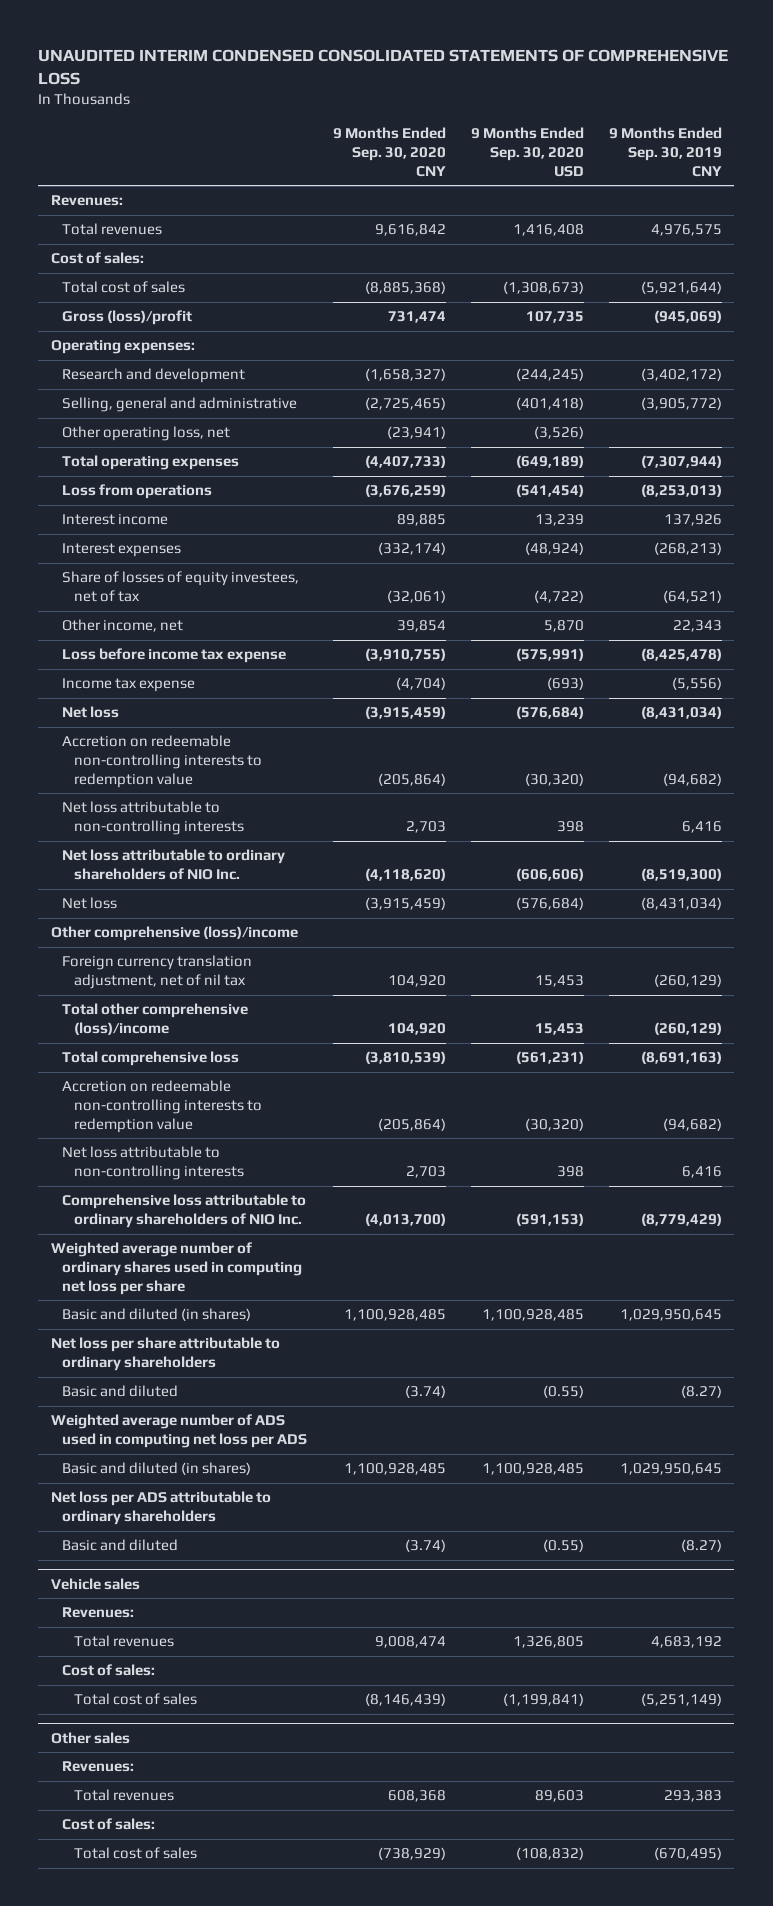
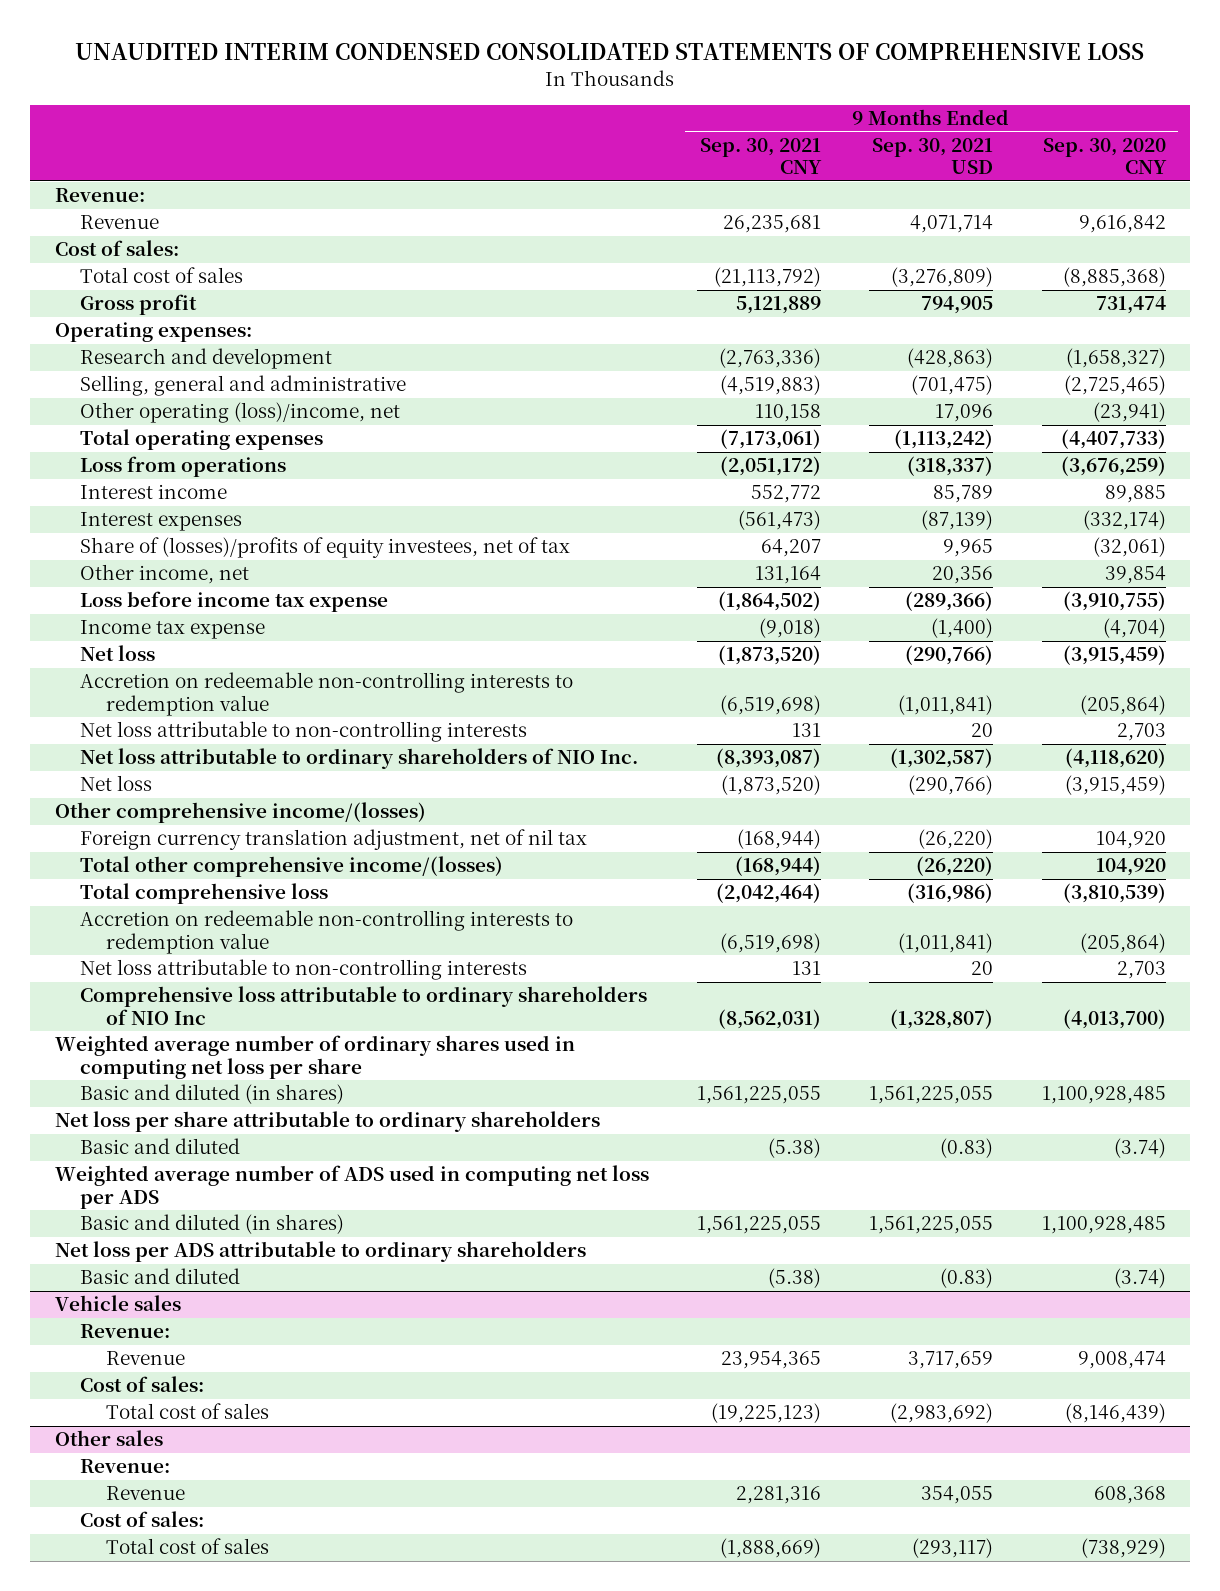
- | 9 Months Ended Sep. 30, 2020 CNY | 9 Months Ended Sep. 30, 2020 USD | 9 Months Ended Sep. 30, 2019 CNY
+ | 9 Months Ended Sep. 30, 2021 CNY | 9 Months Ended Sep. 30, 2021 USD | 9 Months Ended Sep. 30, 2020 CNY
- Revenues:
- Total revenues | 9,616,842 | 1,416,408 | 4,976,575
+ Revenue:
+ Revenue | 26,235,681 | 4,071,714 | 9,616,842
- Gross (loss)/profit | 731,474 | 107,735 | (945,069)
+ Gross profit | 5,121,889 | 794,905 | 731,474
- Other operating loss, net | (23,941) | (3,526) |
+ Other operating (loss)/income, net | 110,158 | 17,096 | (23,941)
- Share of losses of equity investees, net of tax | (32,061) | (4,722) | (64,521)
+ Share of (losses)/profits of equity investees, net of tax | 64,207 | 9,965 | (32,061)
- Other comprehensive (loss)/income
+ Other comprehensive income/(losses)
- Total other comprehensive (loss)/income | 104,920 | 15,453 | (260,129)
+ Total other comprehensive income/(losses) | (168,944) | (26,220) | 104,920
- Comprehensive loss attributable to ordinary shareholders of NIO Inc. | (4,013,700) | (591,153) | (8,779,429)
+ Comprehensive loss attributable to ordinary shareholders of NIO Inc | (8,562,031) | (1,328,807) | (4,013,700)
@ Vehicle sales
- Revenues:
- Total revenues | 9,008,474 | 1,326,805 | 4,683,192
+ Revenue:
+ Revenue | 23,954,365 | 3,717,659 | 9,008,474
@ Other sales
- Revenues:
- Total revenues | 608,368 | 89,603 | 293,383
+ Revenue:
+ Revenue | 2,281,316 | 354,055 | 608,368

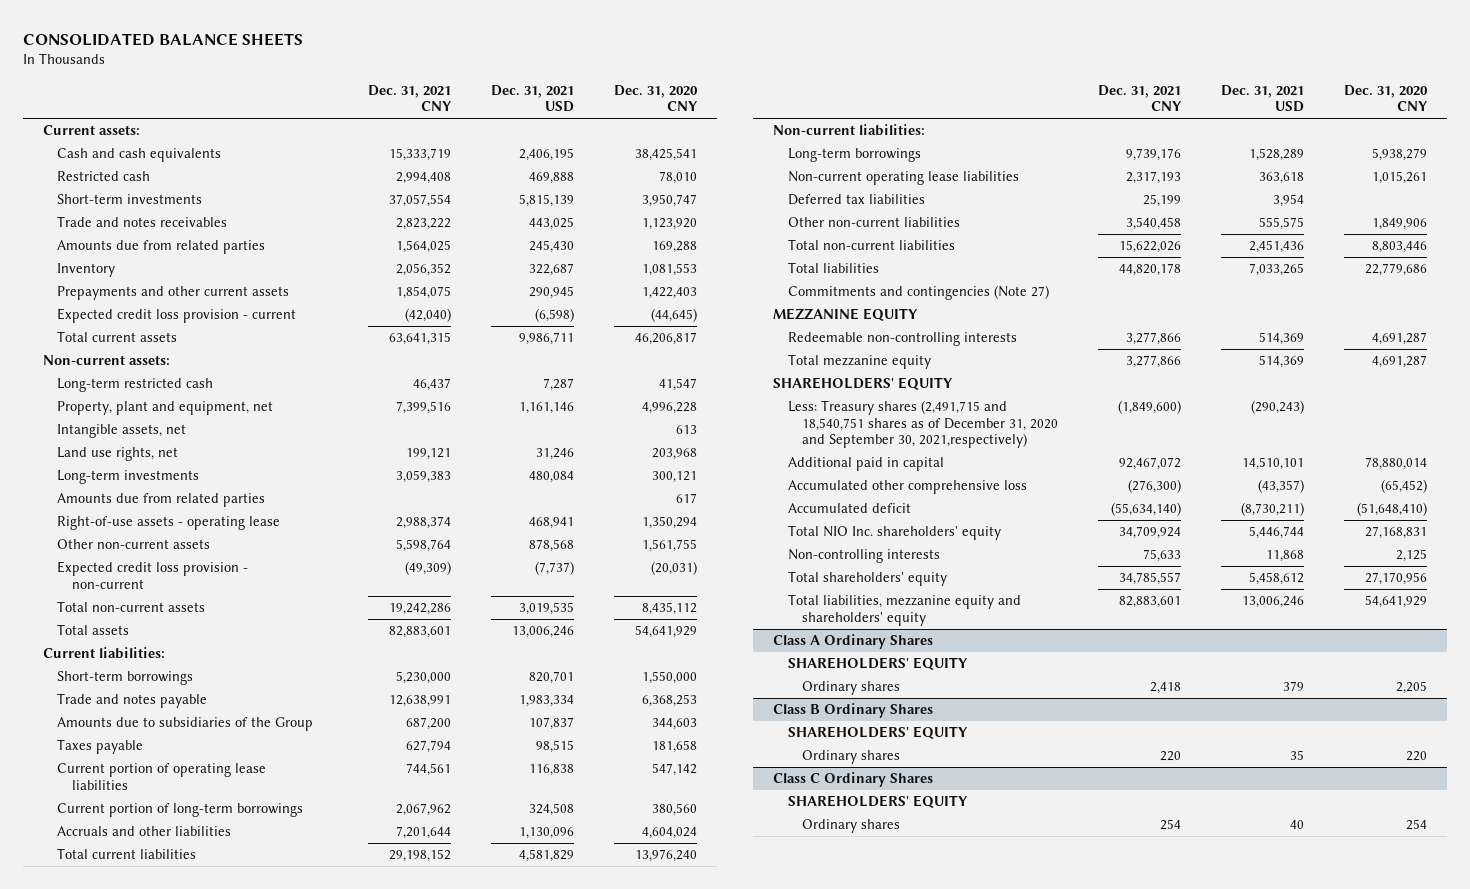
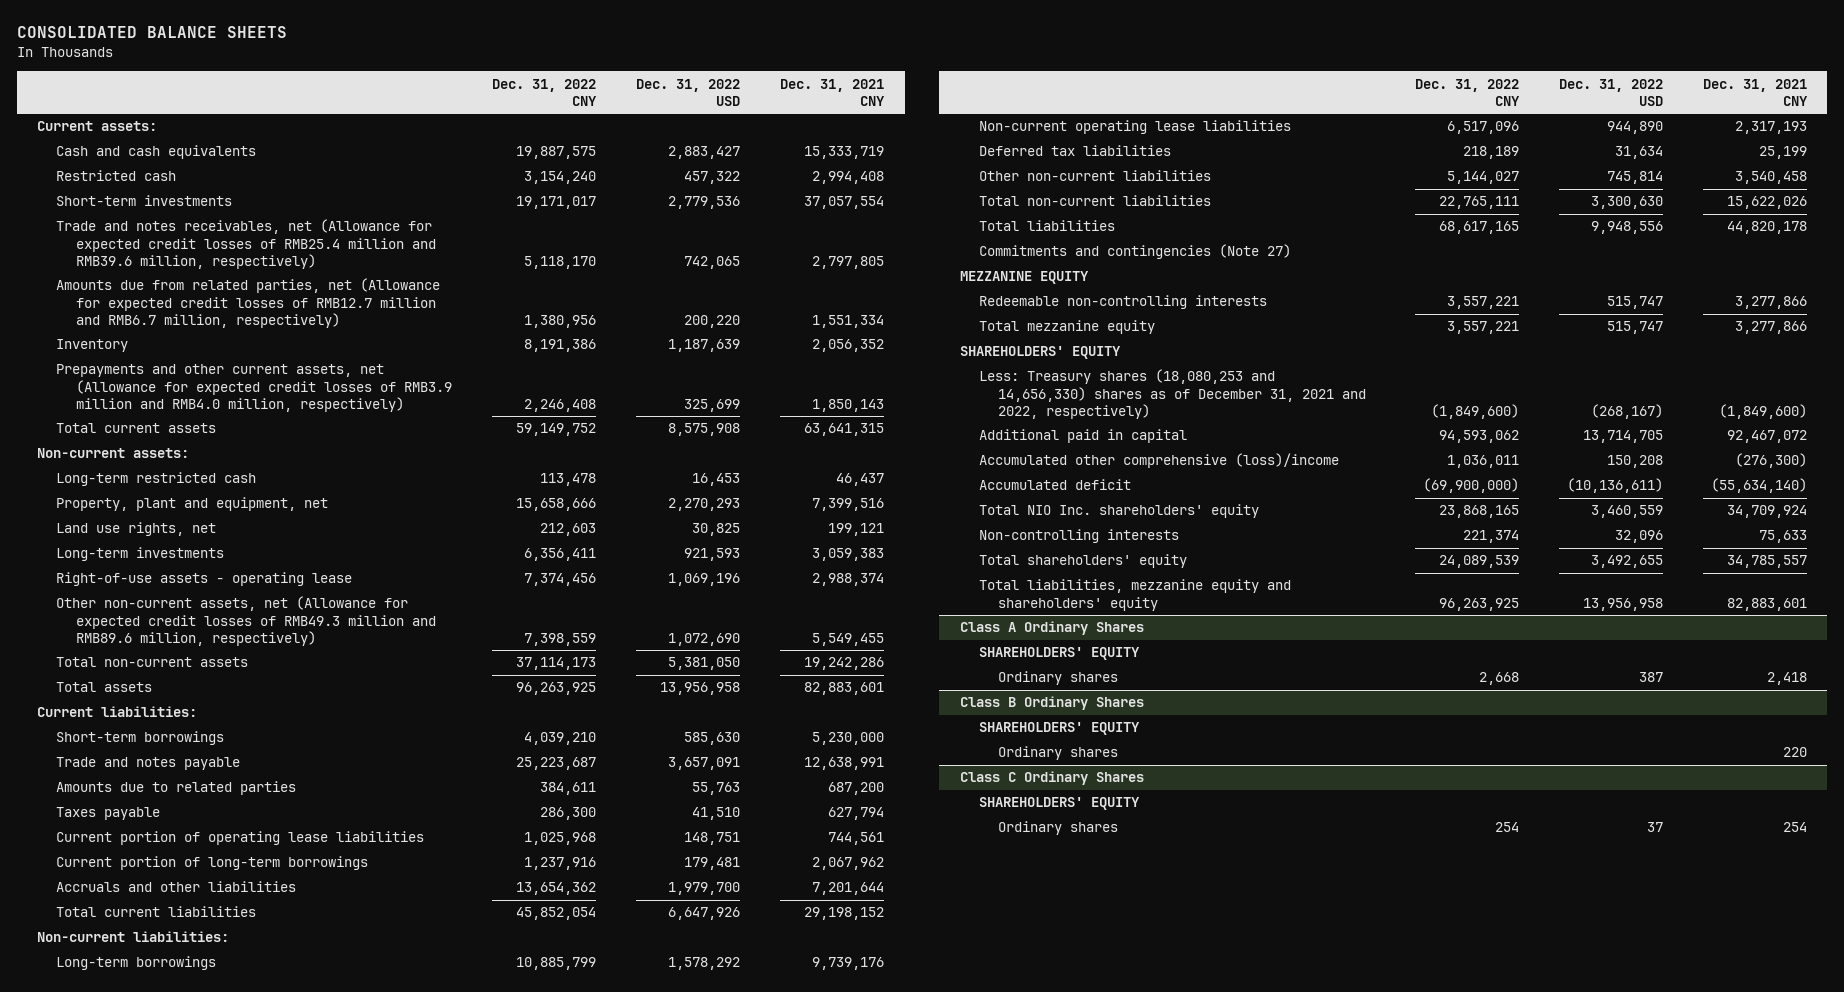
- | Dec. 31, 2021 CNY | Dec. 31, 2021 USD | Dec. 31, 2020 CNY
+ | Dec. 31, 2022 CNY | Dec. 31, 2022 USD | Dec. 31, 2021 CNY
- Trade and notes receivables | 2,823,222 | 443,025 | 1,123,920
- Amounts due from related parties | 1,564,025 | 245,430 | 169,288
+ Trade and notes receivables, net (Allowance for expected credit losses of RMB25.4 million and RMB39.6 million, respectively) | 5,118,170 | 742,065 | 2,797,805
+ Amounts due from related parties, net (Allowance for expected credit losses of RMB12.7 million and RMB6.7 million, respectively) | 1,380,956 | 200,220 | 1,551,334
- Prepayments and other current assets | 1,854,075 | 290,945 | 1,422,403
- Expected credit loss provision - current | (42,040) | (6,598) | (44,645)
+ Prepayments and other current assets, net (Allowance for expected credit losses of RMB3.9 million and RMB4.0 million, respectively) | 2,246,408 | 325,699 | 1,850,143
- Intangible assets, net | | | 613
- Amounts due from related parties | | | 617
- Other non-current assets | 5,598,764 | 878,568 | 1,561,755
- Expected credit loss provision - non-current | (49,309) | (7,737) | (20,031)
+ Other non-current assets, net (Allowance for expected credit losses of RMB49.3 million and RMB89.6 million, respectively) | 7,398,559 | 1,072,690 | 5,549,455
- Amounts due to subsidiaries of the Group | 687,200 | 107,837 | 344,603
+ Amounts due to related parties | 384,611 | 55,763 | 687,200
- Less: Treasury shares (2,491,715 and 18,540,751 shares as of December 31, 2020 and September 30, 2021,respectively) | (1,849,600) | (290,243) |
+ Less: Treasury shares (18,080,253 and 14,656,330) shares as of December 31, 2021 and 2022, respectively) | (1,849,600) | (268,167) | (1,849,600)
- Accumulated other comprehensive loss | (276,300) | (43,357) | (65,452)
+ Accumulated other comprehensive (loss)/income | 1,036,011 | 150,208 | (276,300)

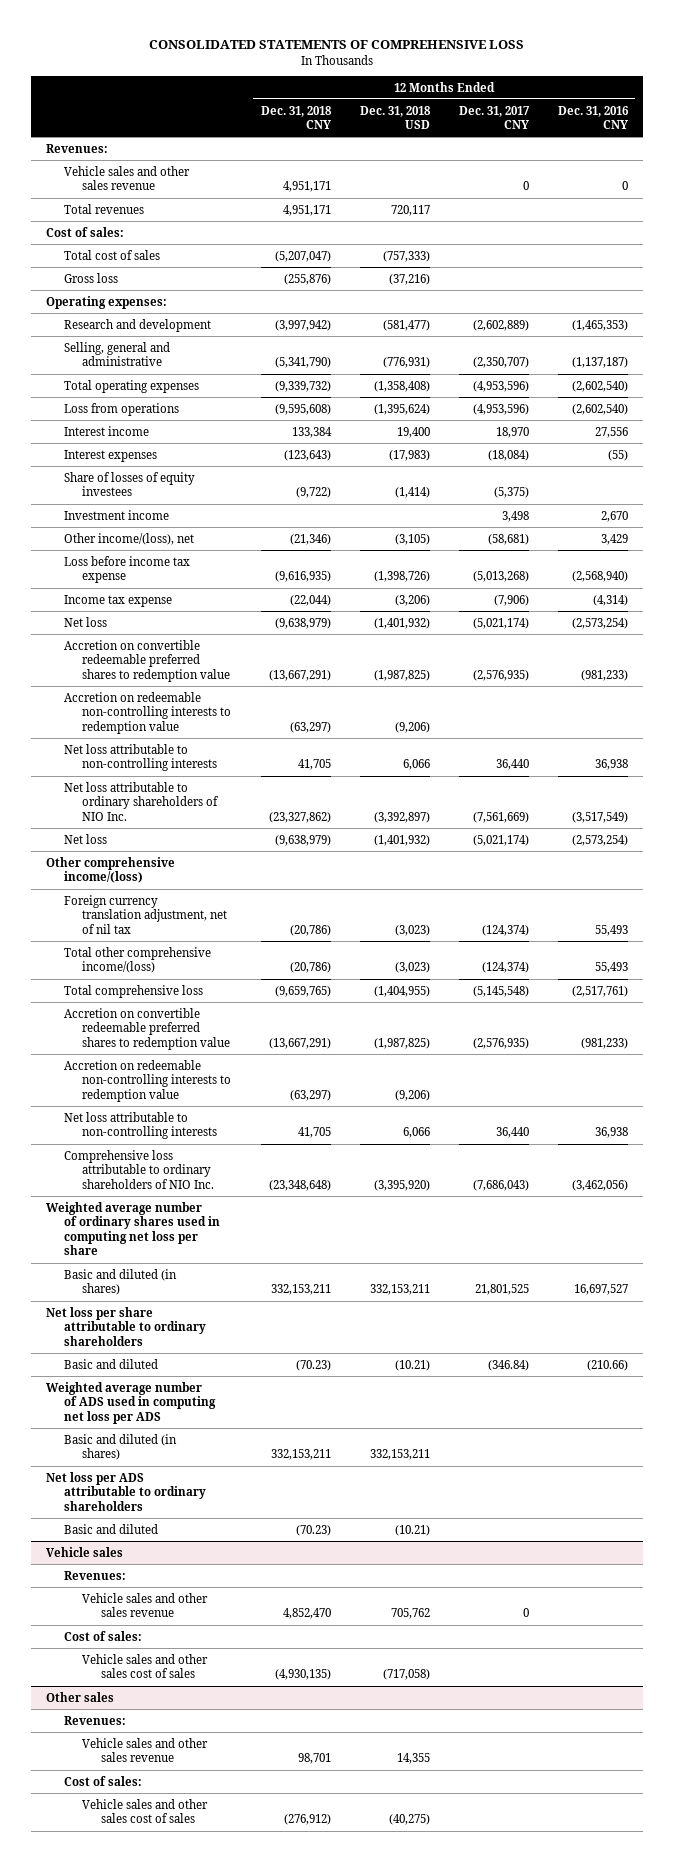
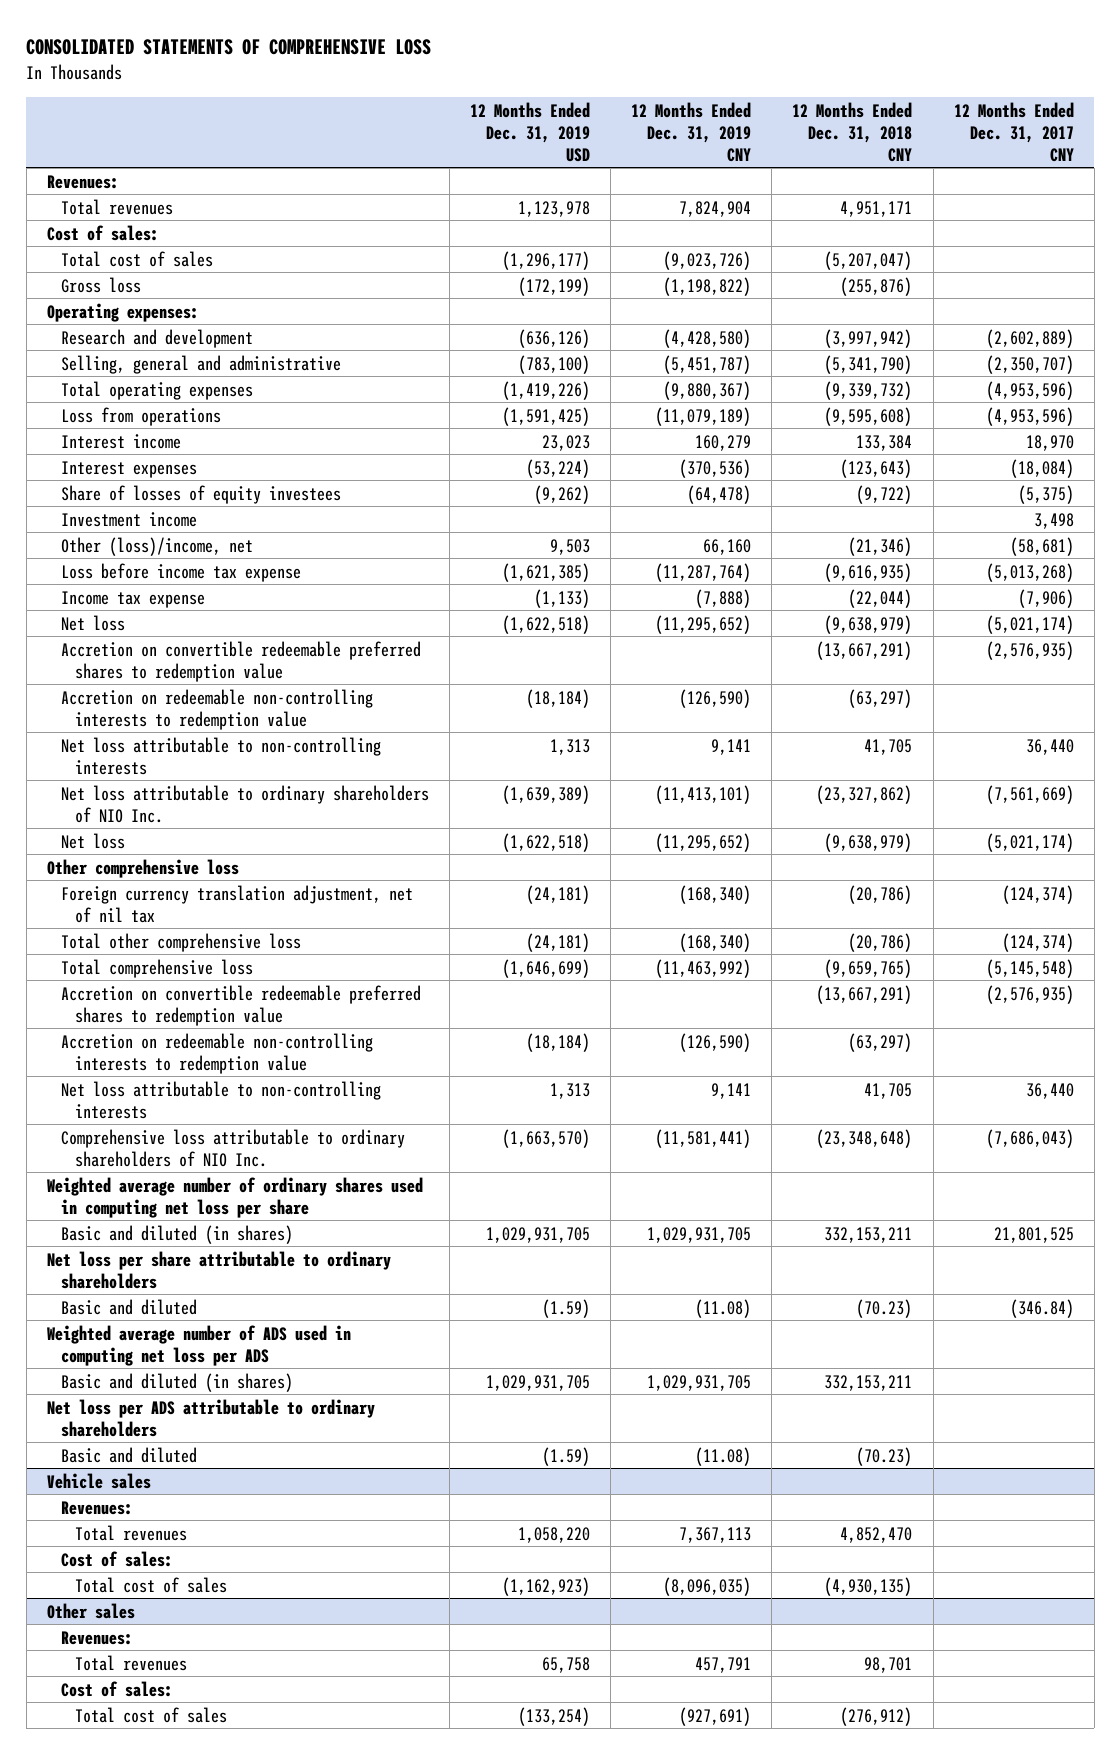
- | 12 Months Ended Dec. 31, 2018 CNY | 12 Months Ended Dec. 31, 2018 USD | 12 Months Ended Dec. 31, 2017 CNY | 12 Months Ended Dec. 31, 2016 CNY
+ | 12 Months Ended Dec. 31, 2019 USD | 12 Months Ended Dec. 31, 2019 CNY | 12 Months Ended Dec. 31, 2018 CNY | 12 Months Ended Dec. 31, 2017 CNY
- Vehicle sales and other sales revenue | 4,951,171 | | 0 | 0
- Other income/(loss), net | (21,346) | (3,105) | (58,681) | 3,429
+ Other (loss)/income, net | 9,503 | 66,160 | (21,346) | (58,681)
- Other comprehensive income/(loss)
+ Other comprehensive loss
- Total other comprehensive income/(loss) | (20,786) | (3,023) | (124,374) | 55,493
+ Total other comprehensive loss | (24,181) | (168,340) | (20,786) | (124,374)
@ Vehicle sales
- Vehicle sales and other sales revenue | 4,852,470 | 705,762 | 0 |
+ Total revenues | 1,058,220 | 7,367,113 | 4,852,470 |
- Vehicle sales and other sales cost of sales | (4,930,135) | (717,058) | |
+ Total cost of sales | (1,162,923) | (8,096,035) | (4,930,135) |
@ Other sales
- Vehicle sales and other sales revenue | 98,701 | 14,355 | |
+ Total revenues | 65,758 | 457,791 | 98,701 |
- Vehicle sales and other sales cost of sales | (276,912) | (40,275) | |
+ Total cost of sales | (133,254) | (927,691) | (276,912) |

